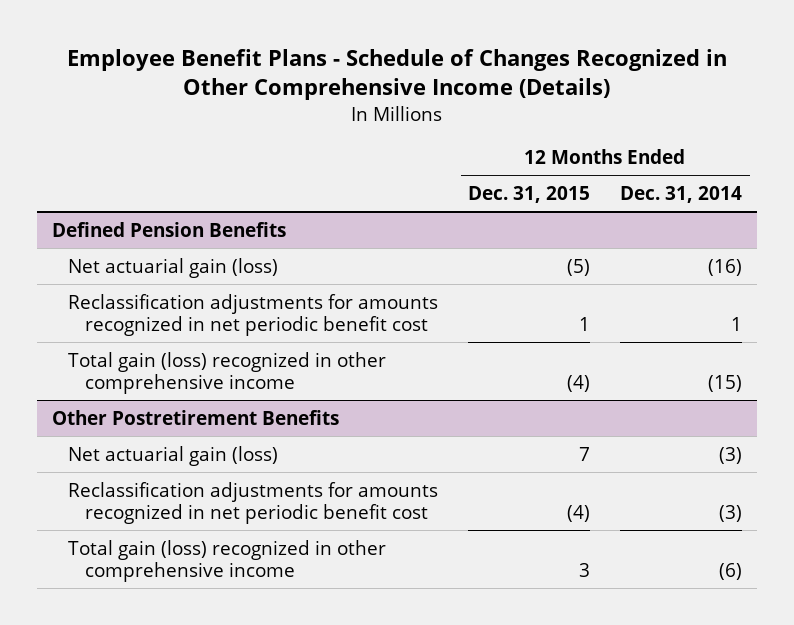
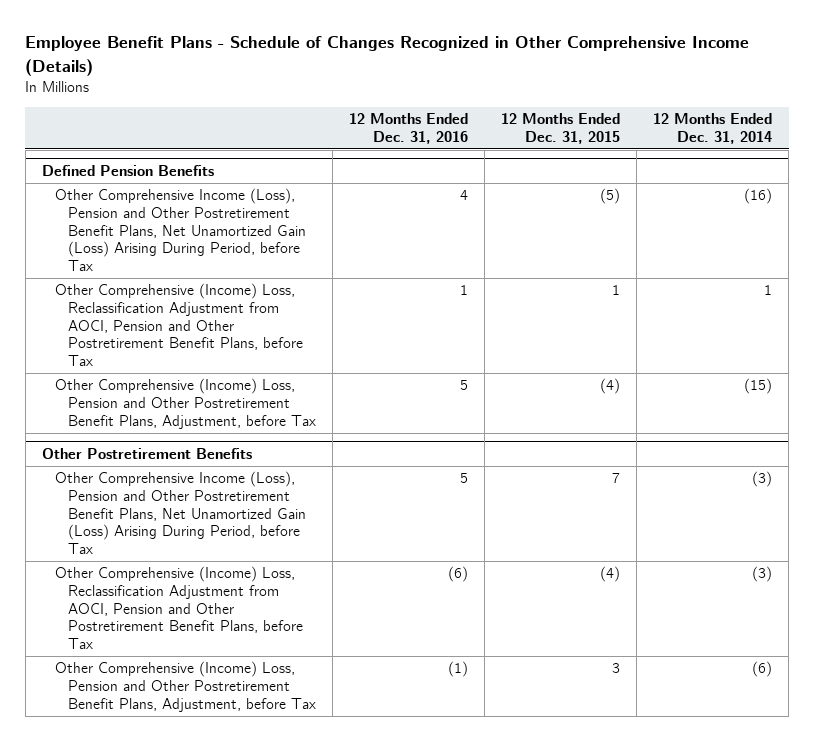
- | 12 Months Ended Dec. 31, 2015 | 12 Months Ended Dec. 31, 2014
+ | 12 Months Ended Dec. 31, 2016 | 12 Months Ended Dec. 31, 2015 | 12 Months Ended Dec. 31, 2014
@ Defined Pension Benefits
- Net actuarial gain (loss) | (5) | (16)
- Reclassification adjustments for amounts recognized in net periodic benefit cost | 1 | 1
- Total gain (loss) recognized in other comprehensive income | (4) | (15)
+ Other Comprehensive Income (Loss), Pension and Other Postretirement Benefit Plans, Net Unamortized Gain (Loss) Arising During Period, before Tax | 4 | (5) | (16)
+ Other Comprehensive (Income) Loss, Reclassification Adjustment from AOCI, Pension and Other Postretirement Benefit Plans, before Tax | 1 | 1 | 1
+ Other Comprehensive (Income) Loss, Pension and Other Postretirement Benefit Plans, Adjustment, before Tax | 5 | (4) | (15)
@ Other Postretirement Benefits
- Net actuarial gain (loss) | 7 | (3)
- Reclassification adjustments for amounts recognized in net periodic benefit cost | (4) | (3)
- Total gain (loss) recognized in other comprehensive income | 3 | (6)
+ Other Comprehensive Income (Loss), Pension and Other Postretirement Benefit Plans, Net Unamortized Gain (Loss) Arising During Period, before Tax | 5 | 7 | (3)
+ Other Comprehensive (Income) Loss, Reclassification Adjustment from AOCI, Pension and Other Postretirement Benefit Plans, before Tax | (6) | (4) | (3)
+ Other Comprehensive (Income) Loss, Pension and Other Postretirement Benefit Plans, Adjustment, before Tax | (1) | 3 | (6)

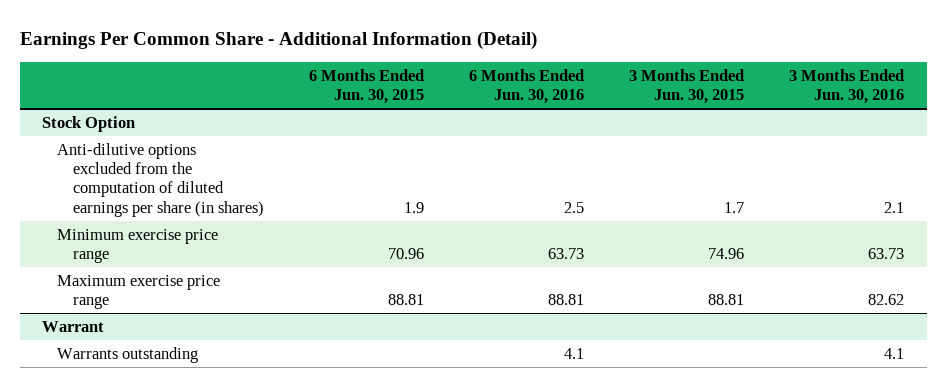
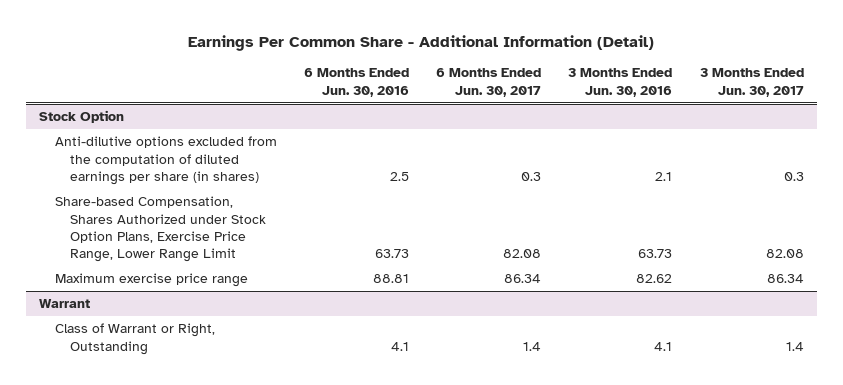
- | 6 Months Ended Jun. 30, 2015 | 6 Months Ended Jun. 30, 2016 | 3 Months Ended Jun. 30, 2015 | 3 Months Ended Jun. 30, 2016
+ | 6 Months Ended Jun. 30, 2016 | 6 Months Ended Jun. 30, 2017 | 3 Months Ended Jun. 30, 2016 | 3 Months Ended Jun. 30, 2017
@ Stock Option
- Minimum exercise price range | 70.96 | 63.73 | 74.96 | 63.73
+ Share-based Compensation, Shares Authorized under Stock Option Plans, Exercise Price Range, Lower Range Limit | 63.73 | 82.08 | 63.73 | 82.08
@ Warrant
- Warrants outstanding | | 4.1 | | 4.1
+ Class of Warrant or Right, Outstanding | 4.1 | 1.4 | 4.1 | 1.4

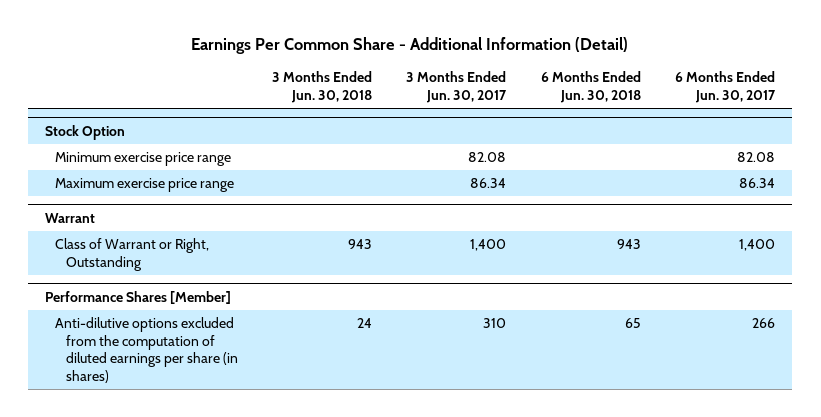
- | 6 Months Ended Jun. 30, 2016 | 6 Months Ended Jun. 30, 2017 | 3 Months Ended Jun. 30, 2016 | 3 Months Ended Jun. 30, 2017
+ | 3 Months Ended Jun. 30, 2018 | 3 Months Ended Jun. 30, 2017 | 6 Months Ended Jun. 30, 2018 | 6 Months Ended Jun. 30, 2017
@ Stock Option
- Anti-dilutive options excluded from the computation of diluted earnings per share (in shares) | 2.5 | 0.3 | 2.1 | 0.3
- Share-based Compensation, Shares Authorized under Stock Option Plans, Exercise Price Range, Lower Range Limit | 63.73 | 82.08 | 63.73 | 82.08
+ Minimum exercise price range | | 82.08 | | 82.08
@ Warrant
- Class of Warrant or Right, Outstanding | 4.1 | 1.4 | 4.1 | 1.4
+ Class of Warrant or Right, Outstanding | 943 | 1,400 | 943 | 1,400
+ Performance Shares [Member]
+ Anti-dilutive options excluded from the computation of diluted earnings per share (in shares) | 24 | 310 | 65 | 266

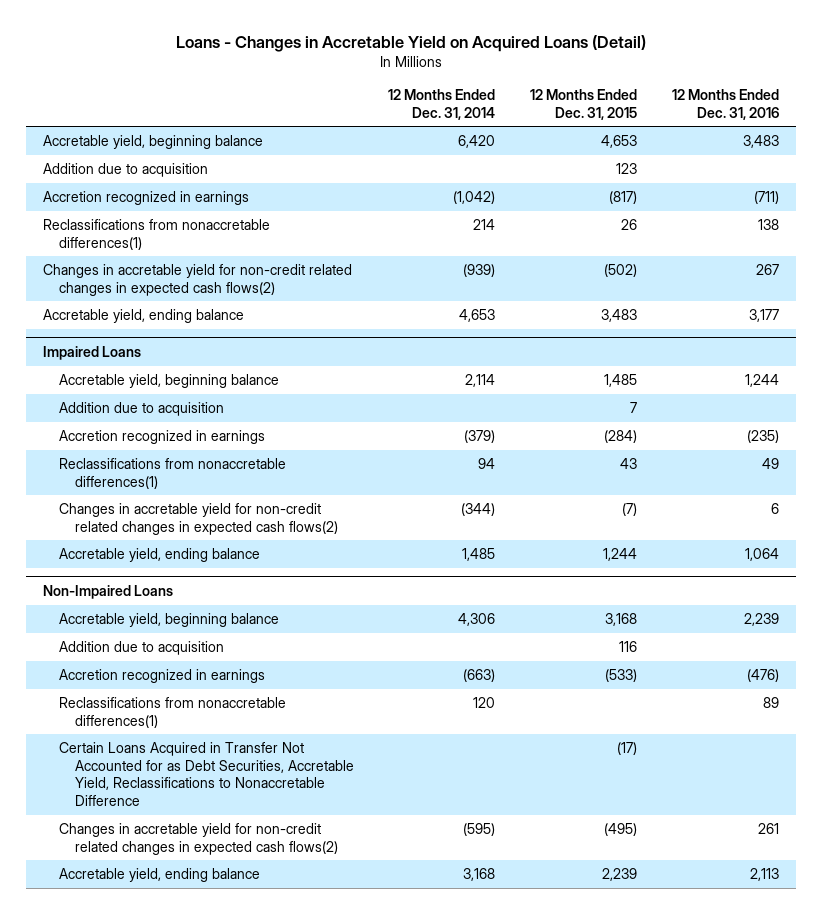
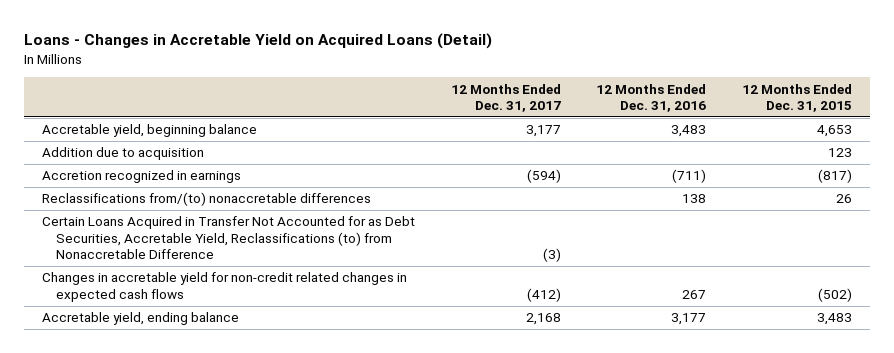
- | 12 Months Ended Dec. 31, 2014 | 12 Months Ended Dec. 31, 2015 | 12 Months Ended Dec. 31, 2016
+ | 12 Months Ended Dec. 31, 2017 | 12 Months Ended Dec. 31, 2016 | 12 Months Ended Dec. 31, 2015
- Reclassifications from nonaccretable differences(1) | 214 | 26 | 138
- Changes in accretable yield for non-credit related changes in expected cash flows(2) | (939) | (502) | 267
+ Reclassifications from/(to) nonaccretable differences | | 138 | 26
+ Certain Loans Acquired in Transfer Not Accounted for as Debt Securities, Accretable Yield, Reclassifications (to) from Nonaccretable Difference | (3) | |
+ Changes in accretable yield for non-credit related changes in expected cash flows | (412) | 267 | (502)
- Impaired Loans
- Accretable yield, beginning balance | 2,114 | 1,485 | 1,244
- Addition due to acquisition | | 7 |
- Accretion recognized in earnings | (379) | (284) | (235)
- Reclassifications from nonaccretable differences(1) | 94 | 43 | 49
- Changes in accretable yield for non-credit related changes in expected cash flows(2) | (344) | (7) | 6
- Accretable yield, ending balance | 1,485 | 1,244 | 1,064
- Non-Impaired Loans
- Accretable yield, beginning balance | 4,306 | 3,168 | 2,239
- Addition due to acquisition | | 116 |
- Accretion recognized in earnings | (663) | (533) | (476)
- Reclassifications from nonaccretable differences(1) | 120 | | 89
- Certain Loans Acquired in Transfer Not Accounted for as Debt Securities, Accretable Yield, Reclassifications to Nonaccretable Difference | | (17) |
- Changes in accretable yield for non-credit related changes in expected cash flows(2) | (595) | (495) | 261
- Accretable yield, ending balance | 3,168 | 2,239 | 2,113

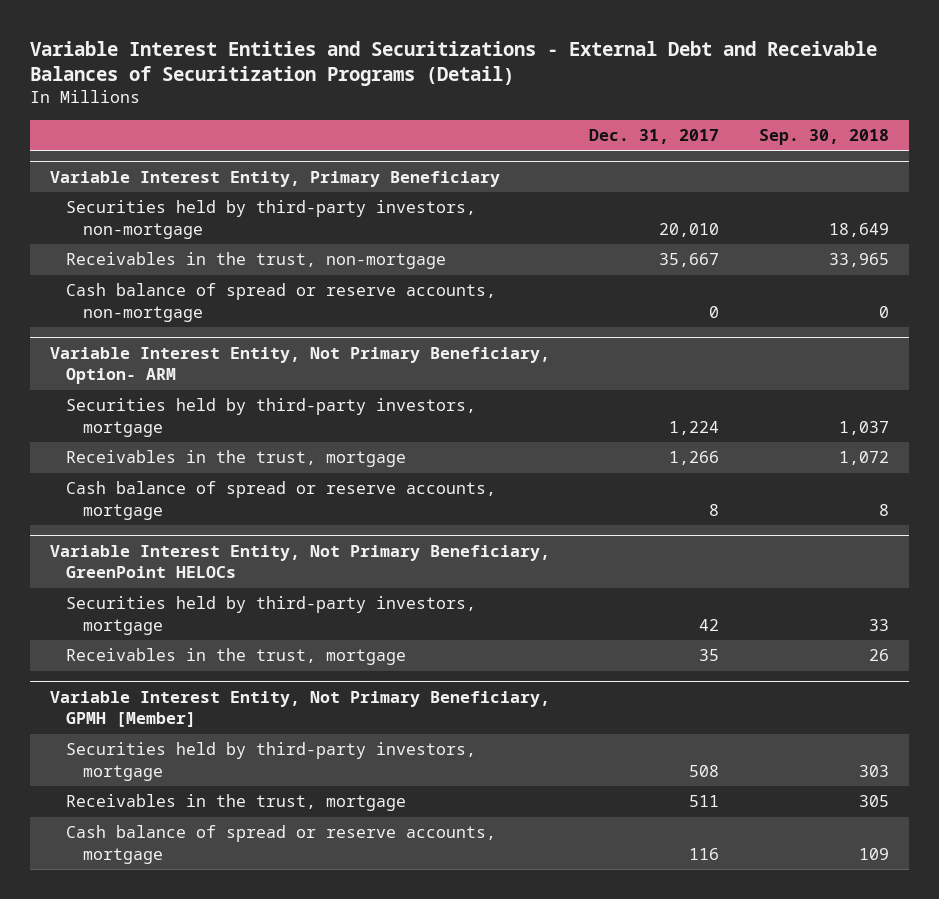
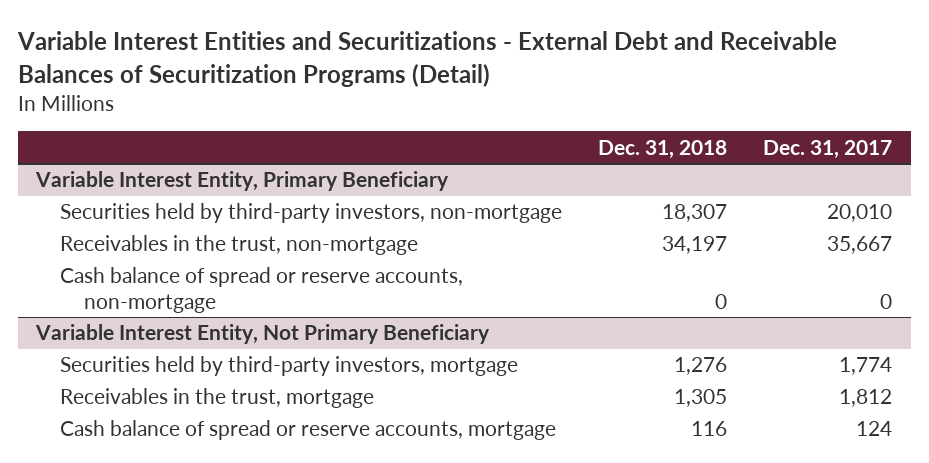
- | Dec. 31, 2017 | Sep. 30, 2018
+ | Dec. 31, 2018 | Dec. 31, 2017
- Variable Interest Entity, Not Primary Beneficiary, Option- ARM
- Securities held by third-party investors, mortgage | 1,224 | 1,037
- Receivables in the trust, mortgage | 1,266 | 1,072
- Cash balance of spread or reserve accounts, mortgage | 8 | 8
- Variable Interest Entity, Not Primary Beneficiary, GreenPoint HELOCs
- Securities held by third-party investors, mortgage | 42 | 33
- Receivables in the trust, mortgage | 35 | 26
- Variable Interest Entity, Not Primary Beneficiary, GPMH [Member]
- Securities held by third-party investors, mortgage | 508 | 303
- Receivables in the trust, mortgage | 511 | 305
- Cash balance of spread or reserve accounts, mortgage | 116 | 109
+ Variable Interest Entity, Not Primary Beneficiary
+ Securities held by third-party investors, mortgage | 1,276 | 1,774
+ Receivables in the trust, mortgage | 1,305 | 1,812
+ Cash balance of spread or reserve accounts, mortgage | 116 | 124

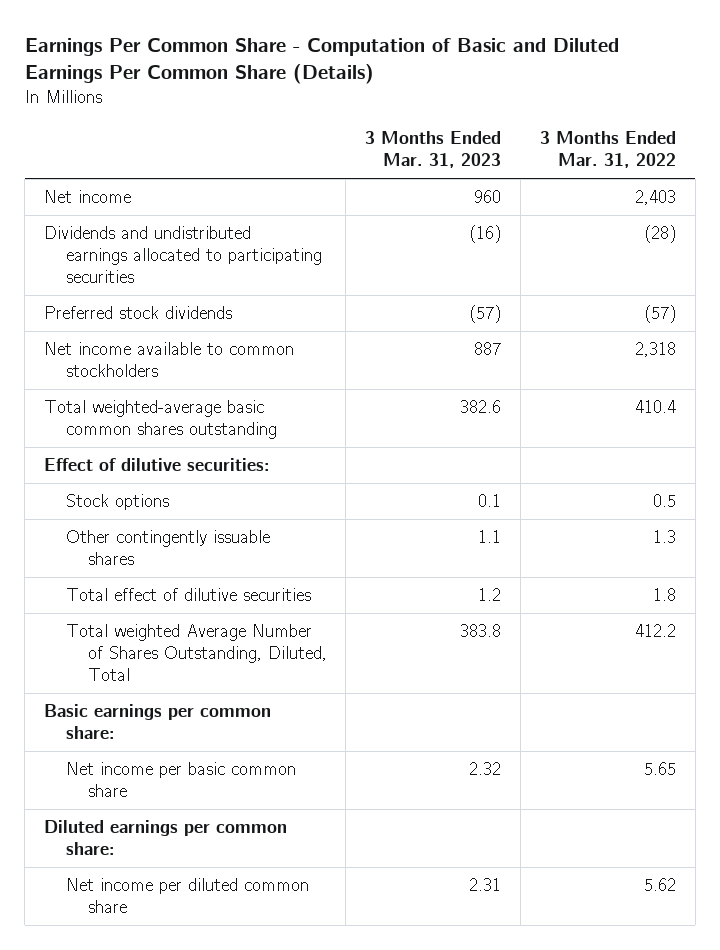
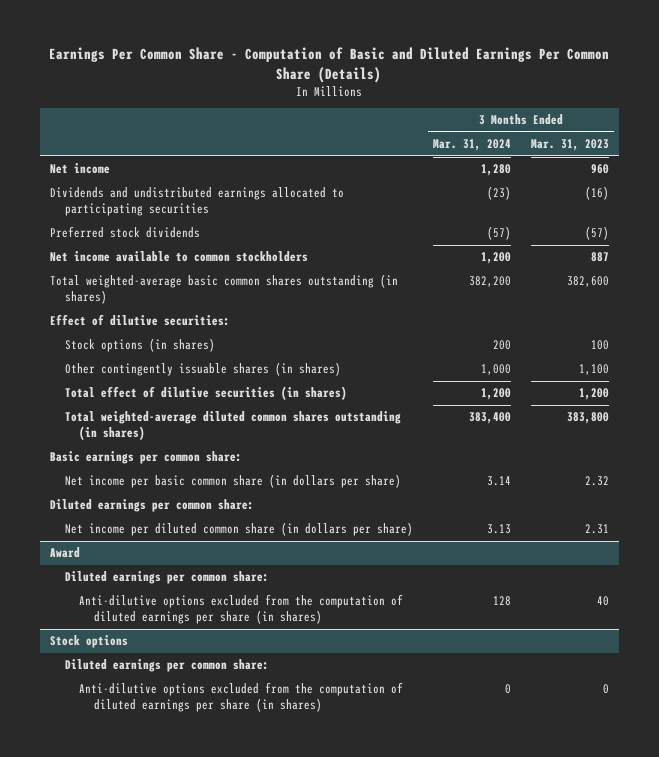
- | 3 Months Ended Mar. 31, 2023 | 3 Months Ended Mar. 31, 2022
+ | 3 Months Ended Mar. 31, 2024 | 3 Months Ended Mar. 31, 2023
- Total weighted-average basic common shares outstanding | 382.6 | 410.4
+ Total weighted-average basic common shares outstanding (in shares) | 382,200 | 382,600
- Stock options | 0.1 | 0.5
- Other contingently issuable shares | 1.1 | 1.3
- Total effect of dilutive securities | 1.2 | 1.8
- Total weighted Average Number of Shares Outstanding, Diluted, Total | 383.8 | 412.2
+ Stock options (in shares) | 200 | 100
+ Other contingently issuable shares (in shares) | 1,000 | 1,100
+ Total effect of dilutive securities (in shares) | 1,200 | 1,200
+ Total weighted-average diluted common shares outstanding (in shares) | 383,400 | 383,800
- Net income per basic common share | 2.32 | 5.65
+ Net income per basic common share (in dollars per share) | 3.14 | 2.32
- Net income per diluted common share | 2.31 | 5.62
+ Net income per diluted common share (in dollars per share) | 3.13 | 2.31
+ Award
+ Diluted earnings per common share:
+ Anti-dilutive options excluded from the computation of diluted earnings per share (in shares) | 128 | 40
+ Stock options
+ Diluted earnings per common share:
+ Anti-dilutive options excluded from the computation of diluted earnings per share (in shares) | 0 | 0

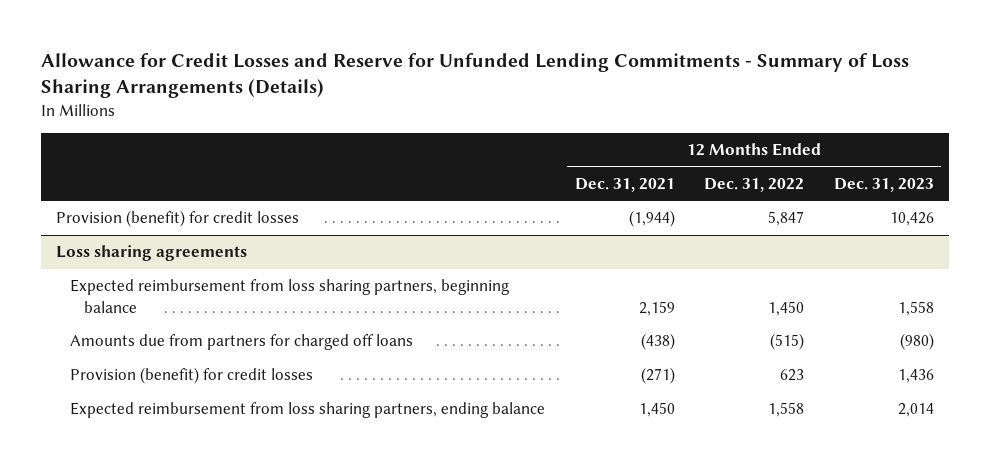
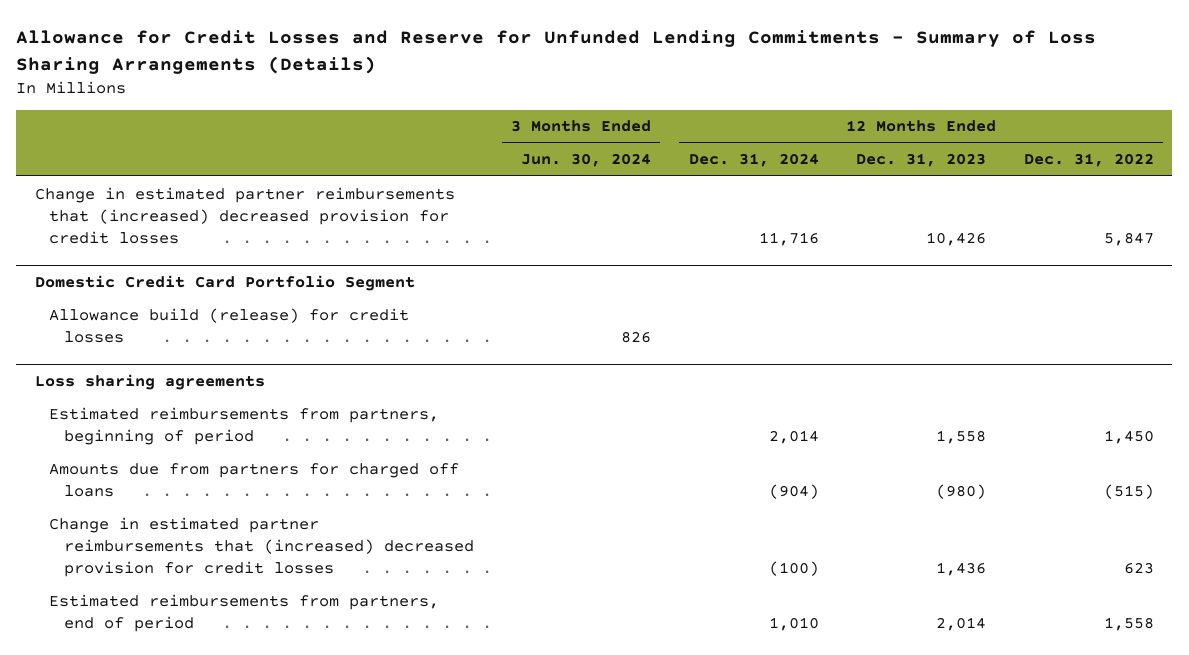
- | 12 Months Ended Dec. 31, 2021 | 12 Months Ended Dec. 31, 2022 | 12 Months Ended Dec. 31, 2023
+ | 3 Months Ended Jun. 30, 2024 | 12 Months Ended Dec. 31, 2024 | 12 Months Ended Dec. 31, 2023 | 12 Months Ended Dec. 31, 2022
- Provision (benefit) for credit losses | (1,944) | 5,847 | 10,426
+ Change in estimated partner reimbursements that (increased) decreased provision for credit losses | | 11,716 | 10,426 | 5,847
+ Domestic Credit Card Portfolio Segment
+ Allowance build (release) for credit losses | 826 | | |
@ Loss sharing agreements
- Expected reimbursement from loss sharing partners, beginning balance | 2,159 | 1,450 | 1,558
+ Estimated reimbursements from partners, beginning of period | | 2,014 | 1,558 | 1,450
- Provision (benefit) for credit losses | (271) | 623 | 1,436
- Expected reimbursement from loss sharing partners, ending balance | 1,450 | 1,558 | 2,014
+ Change in estimated partner reimbursements that (increased) decreased provision for credit losses | | (100) | 1,436 | 623
+ Estimated reimbursements from partners, end of period | | 1,010 | 2,014 | 1,558

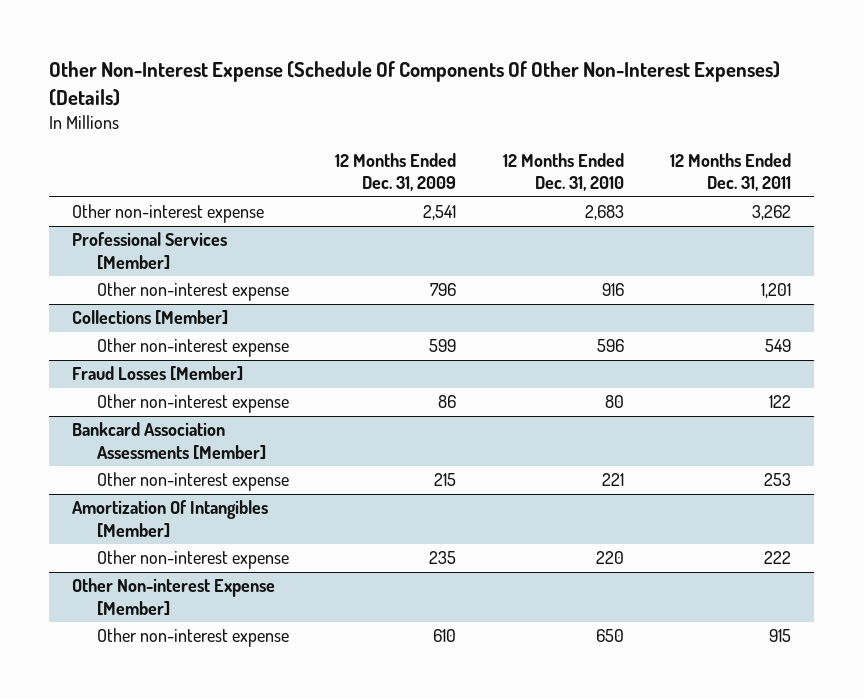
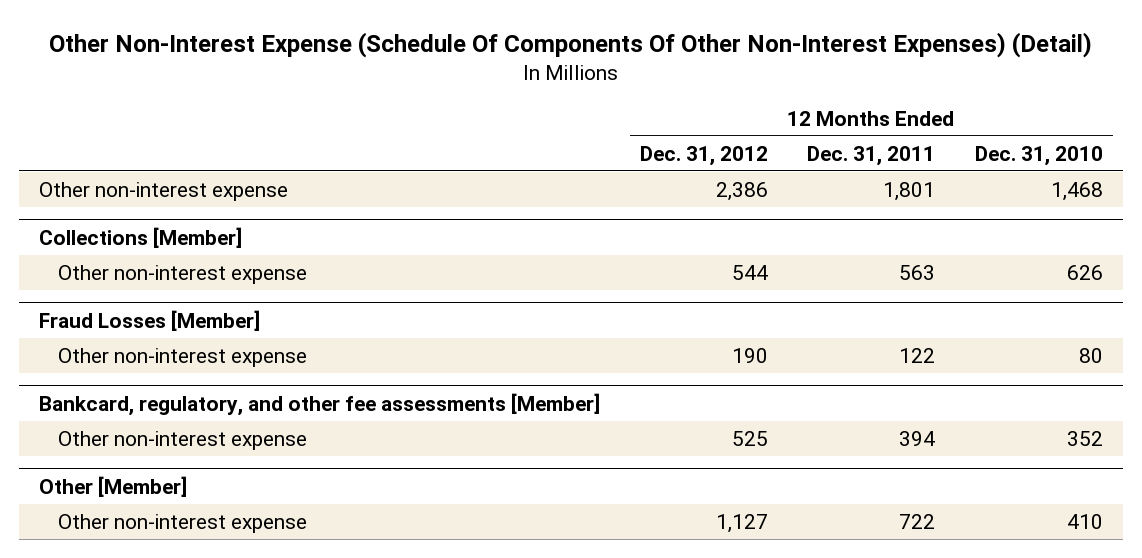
- Other Non-Interest Expense (Schedule Of Components Of Other Non-Interest Expenses) (Details)
+ Other Non-Interest Expense (Schedule Of Components Of Other Non-Interest Expenses) (Detail)
- | 12 Months Ended Dec. 31, 2009 | 12 Months Ended Dec. 31, 2010 | 12 Months Ended Dec. 31, 2011
+ | 12 Months Ended Dec. 31, 2012 | 12 Months Ended Dec. 31, 2011 | 12 Months Ended Dec. 31, 2010
- Other non-interest expense | 2,541 | 2,683 | 3,262
- Professional Services [Member]
- Other non-interest expense | 796 | 916 | 1,201
+ Other non-interest expense | 2,386 | 1,801 | 1,468
@ Collections [Member]
- Other non-interest expense | 599 | 596 | 549
+ Other non-interest expense | 544 | 563 | 626
- Bankcard Association Assessments [Member]
- Other non-interest expense | 215 | 221 | 253
- Amortization Of Intangibles [Member]
- Other non-interest expense | 235 | 220 | 222
- Other Non-interest Expense [Member]
- Other non-interest expense | 610 | 650 | 915
+ Bankcard, regulatory, and other fee assessments [Member]
+ Other non-interest expense | 525 | 394 | 352
+ Other [Member]
+ Other non-interest expense | 1,127 | 722 | 410

